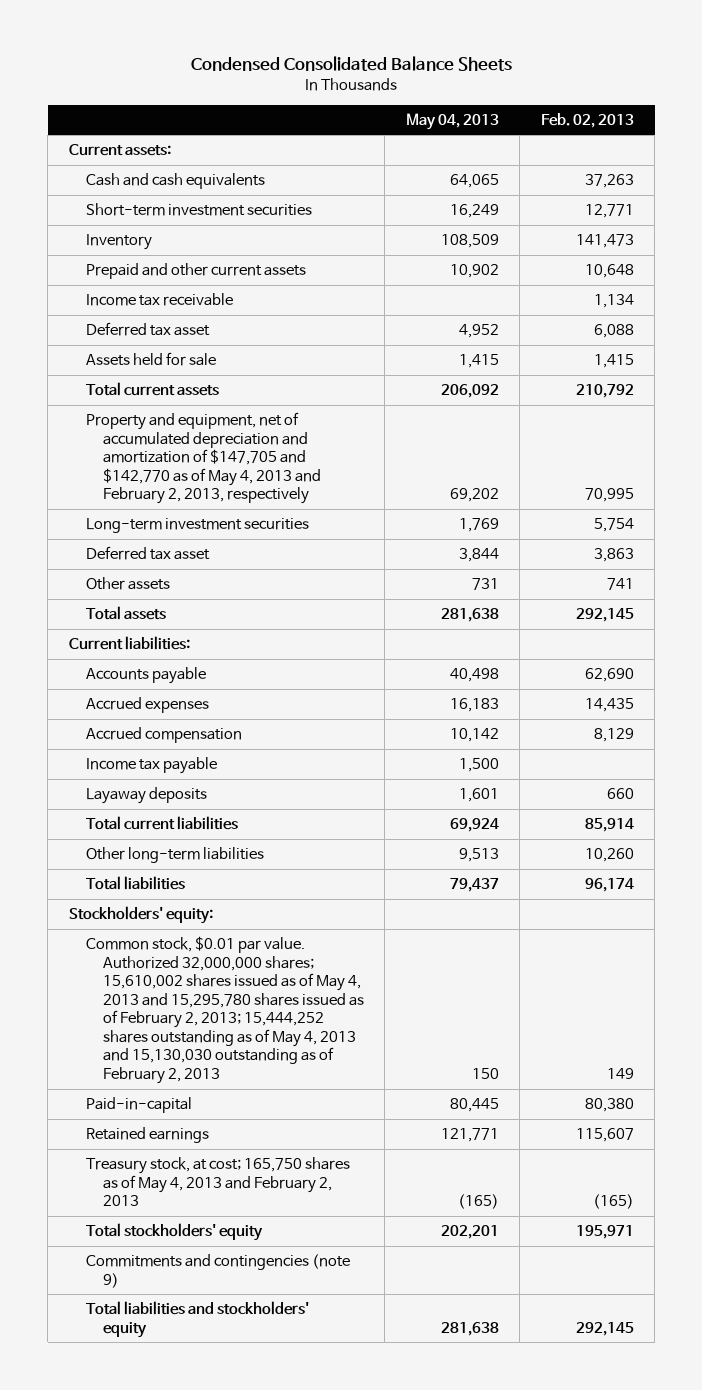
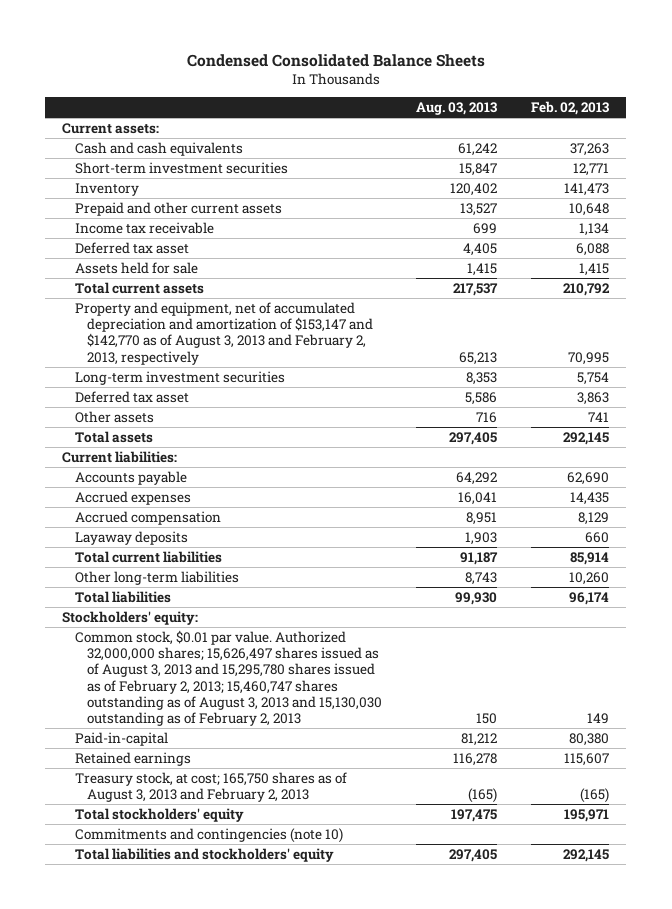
- | May 04, 2013 | Feb. 02, 2013
+ | Aug. 03, 2013 | Feb. 02, 2013
- Property and equipment, net of accumulated depreciation and amortization of $147,705 and $142,770 as of May 4, 2013 and February 2, 2013, respectively | 69,202 | 70,995
+ Property and equipment, net of accumulated depreciation and amortization of $153,147 and $142,770 as of August 3, 2013 and February 2, 2013, respectively | 65,213 | 70,995
- Income tax payable | 1,500 |
- Common stock, $0.01 par value. Authorized 32,000,000 shares; 15,610,002 shares issued as of May 4, 2013 and 15,295,780 shares issued as of February 2, 2013; 15,444,252 shares outstanding as of May 4, 2013 and 15,130,030 outstanding as of February 2, 2013 | 150 | 149
+ Common stock, $0.01 par value. Authorized 32,000,000 shares; 15,626,497 shares issued as of August 3, 2013 and 15,295,780 shares issued as of February 2, 2013; 15,460,747 shares outstanding as of August 3, 2013 and 15,130,030 outstanding as of February 2, 2013 | 150 | 149
- Treasury stock, at cost; 165,750 shares as of May 4, 2013 and February 2, 2013 | (165) | (165)
+ Treasury stock, at cost; 165,750 shares as of August 3, 2013 and February 2, 2013 | (165) | (165)
- Commitments and contingencies (note 9)
+ Commitments and contingencies (note 10)

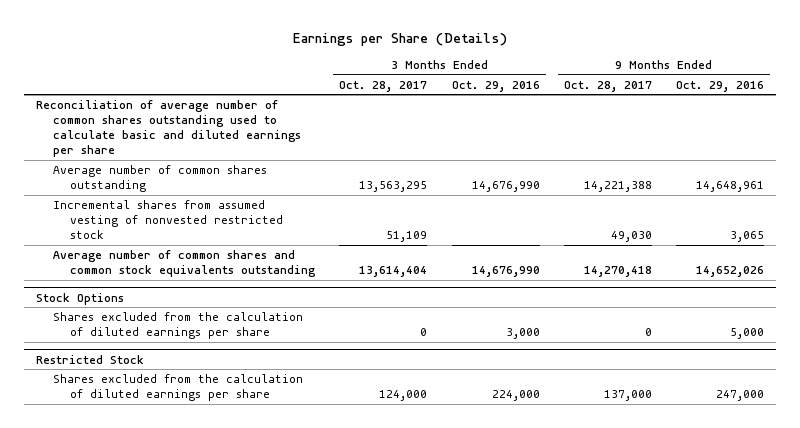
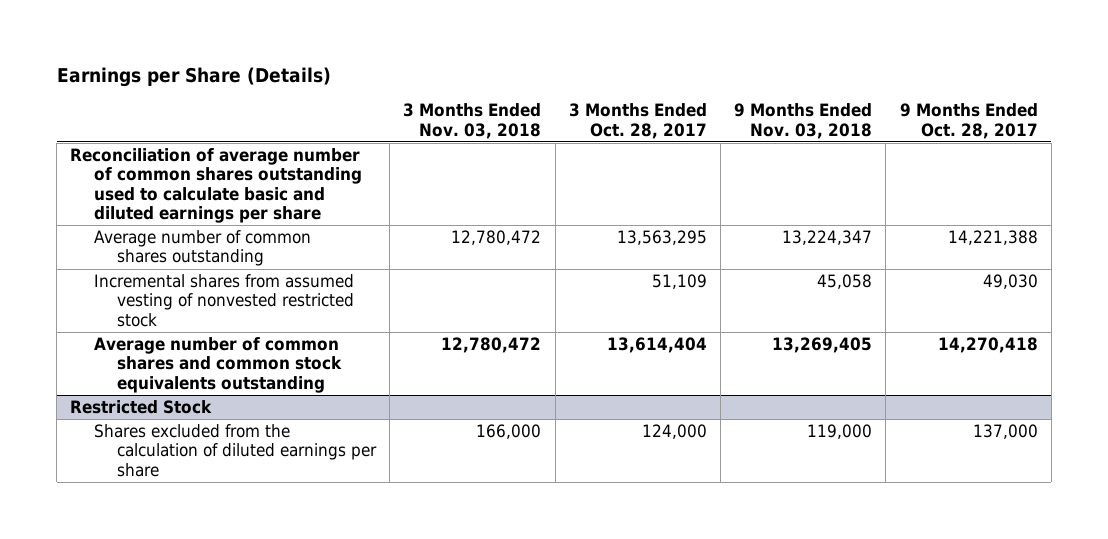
- | 3 Months Ended Oct. 28, 2017 | 3 Months Ended Oct. 29, 2016 | 9 Months Ended Oct. 28, 2017 | 9 Months Ended Oct. 29, 2016
+ | 3 Months Ended Nov. 03, 2018 | 3 Months Ended Oct. 28, 2017 | 9 Months Ended Nov. 03, 2018 | 9 Months Ended Oct. 28, 2017
- Stock Options
- Shares excluded from the calculation of diluted earnings per share | 0 | 3,000 | 0 | 5,000

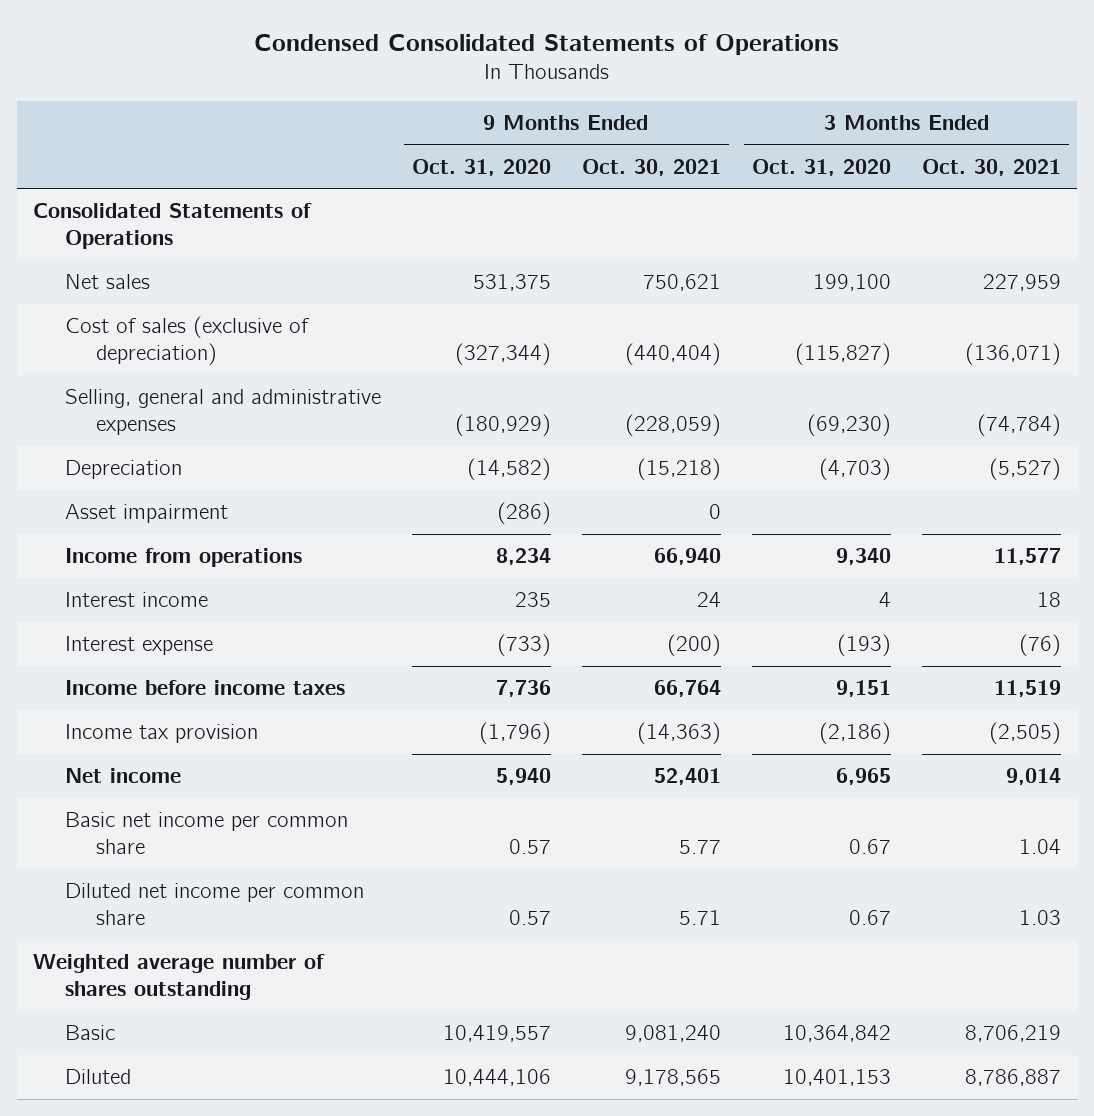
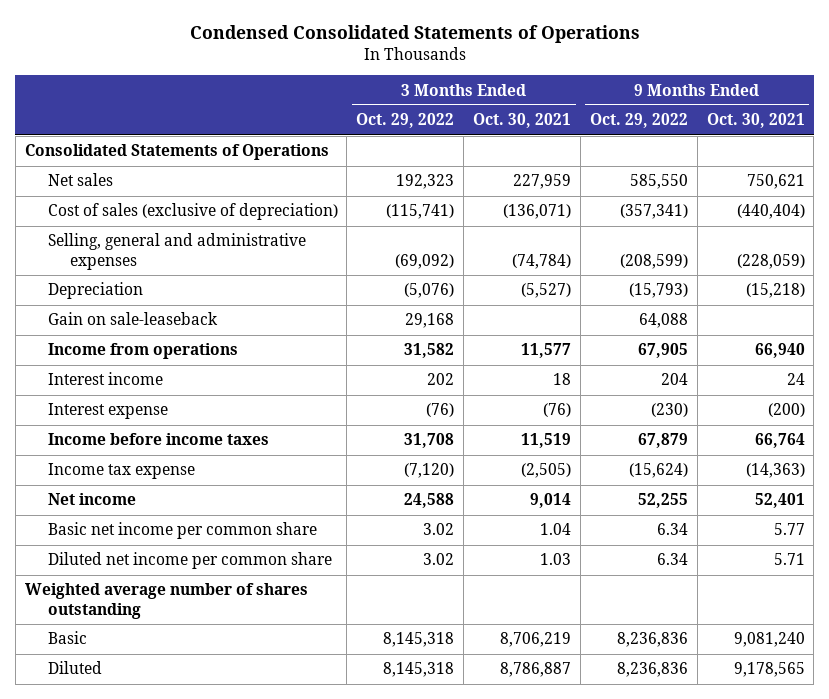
- | 9 Months Ended Oct. 31, 2020 | 9 Months Ended Oct. 30, 2021 | 3 Months Ended Oct. 31, 2020 | 3 Months Ended Oct. 30, 2021
+ | 3 Months Ended Oct. 29, 2022 | 3 Months Ended Oct. 30, 2021 | 9 Months Ended Oct. 29, 2022 | 9 Months Ended Oct. 30, 2021
- Asset impairment | (286) | 0 | |
+ Gain on sale-leaseback | 29,168 | | 64,088 |
- Income tax provision | (1,796) | (14,363) | (2,186) | (2,505)
+ Income tax expense | (7,120) | (2,505) | (15,624) | (14,363)

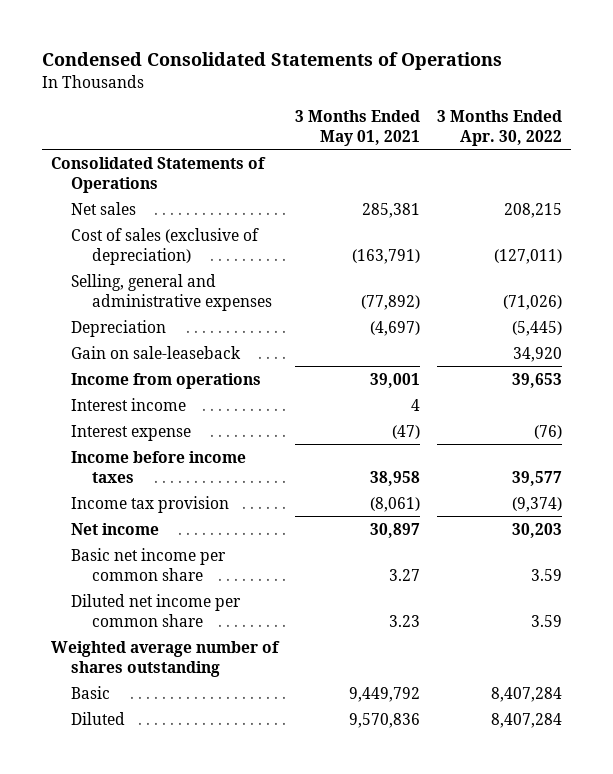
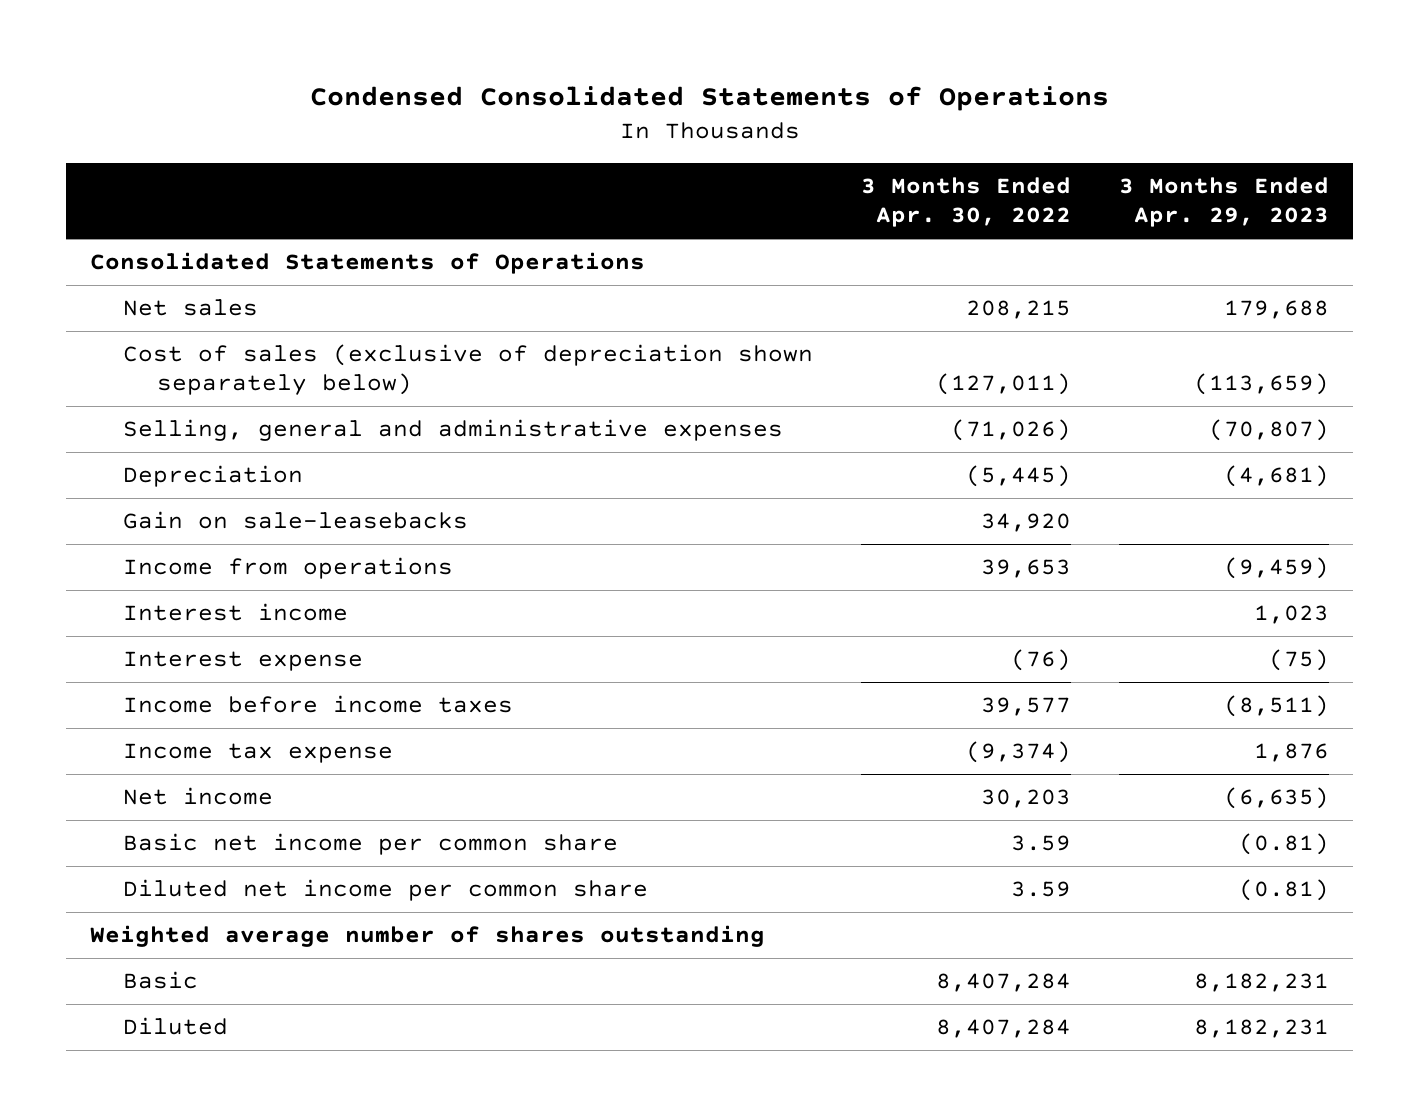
- | 3 Months Ended May 01, 2021 | 3 Months Ended Apr. 30, 2022
+ | 3 Months Ended Apr. 30, 2022 | 3 Months Ended Apr. 29, 2023
- Cost of sales (exclusive of depreciation) | (163,791) | (127,011)
+ Cost of sales (exclusive of depreciation shown separately below) | (127,011) | (113,659)
- Gain on sale-leaseback | | 34,920
+ Gain on sale-leasebacks | 34,920 |
- Income tax provision | (8,061) | (9,374)
+ Income tax expense | (9,374) | 1,876

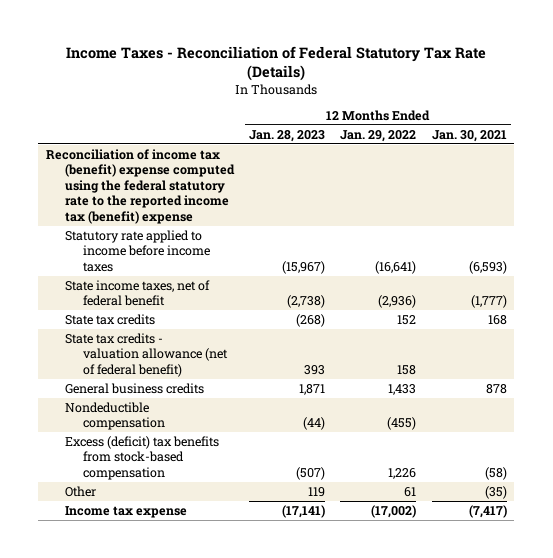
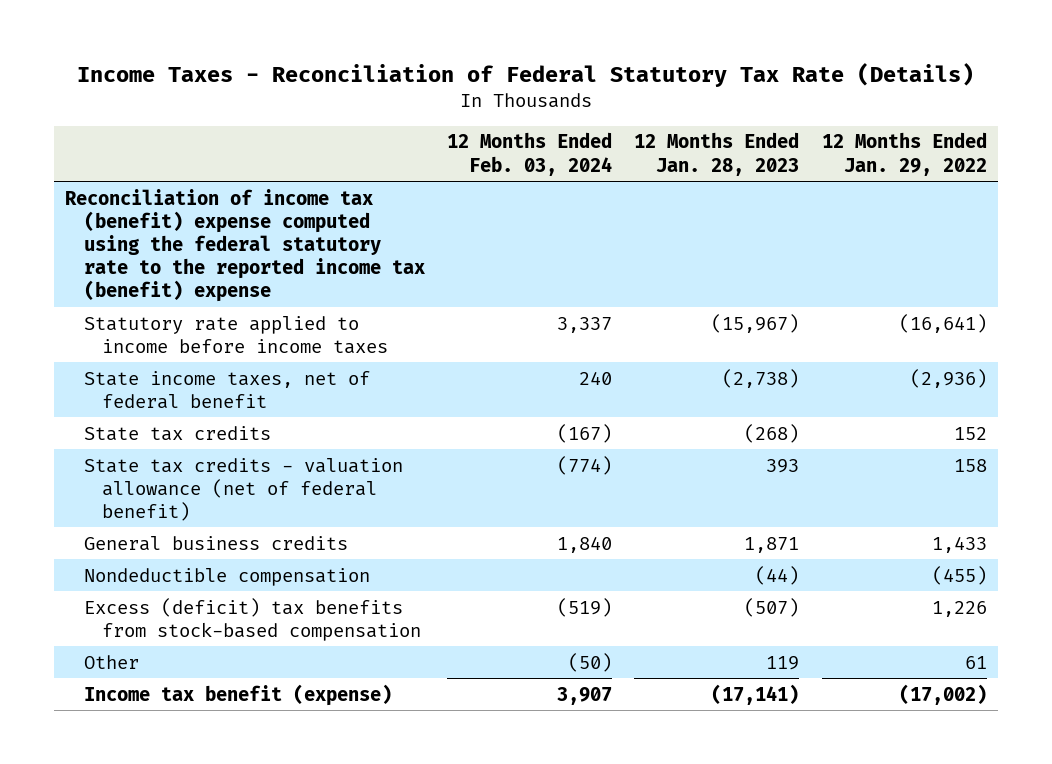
- | 12 Months Ended Jan. 28, 2023 | 12 Months Ended Jan. 29, 2022 | 12 Months Ended Jan. 30, 2021
+ | 12 Months Ended Feb. 03, 2024 | 12 Months Ended Jan. 28, 2023 | 12 Months Ended Jan. 29, 2022
- Income tax expense | (17,141) | (17,002) | (7,417)
+ Income tax benefit (expense) | 3,907 | (17,141) | (17,002)

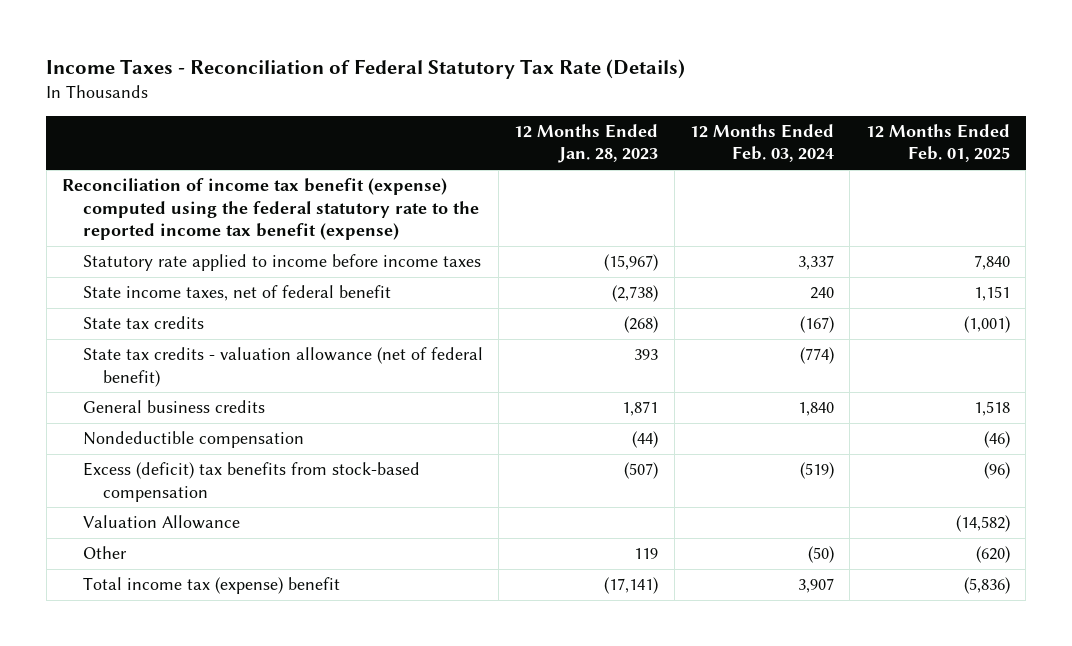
- | 12 Months Ended Feb. 03, 2024 | 12 Months Ended Jan. 28, 2023 | 12 Months Ended Jan. 29, 2022
+ | 12 Months Ended Jan. 28, 2023 | 12 Months Ended Feb. 03, 2024 | 12 Months Ended Feb. 01, 2025
- Reconciliation of income tax (benefit) expense computed using the federal statutory rate to the reported income tax (benefit) expense
+ Reconciliation of income tax benefit (expense) computed using the federal statutory rate to the reported income tax benefit (expense)
+ Valuation Allowance | | | (14,582)
- Income tax benefit (expense) | 3,907 | (17,141) | (17,002)
+ Total income tax (expense) benefit | (17,141) | 3,907 | (5,836)

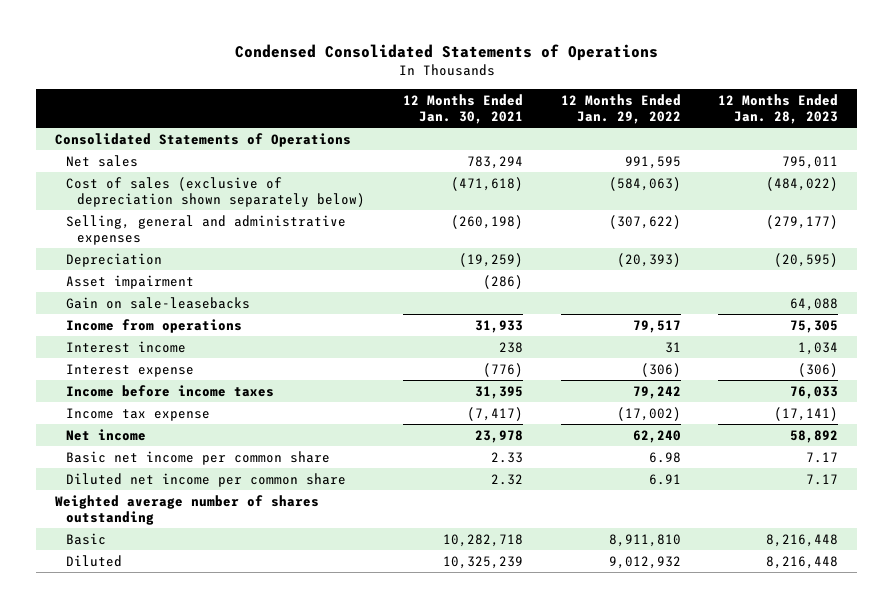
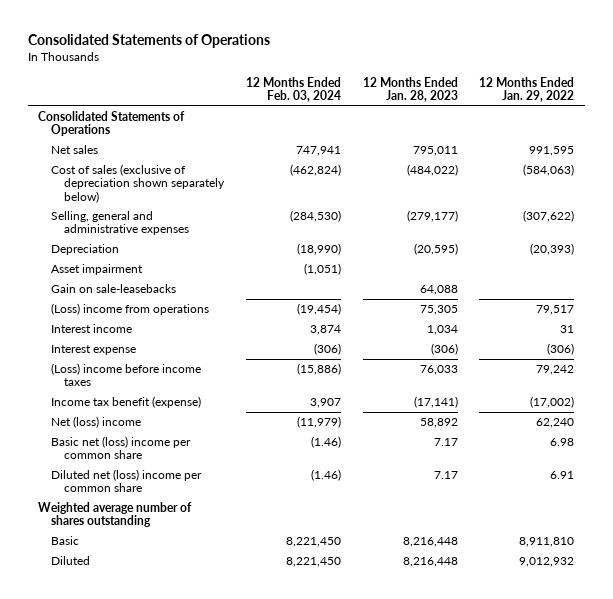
- Condensed Consolidated Statements of Operations
+ Consolidated Statements of Operations
- | 12 Months Ended Jan. 30, 2021 | 12 Months Ended Jan. 29, 2022 | 12 Months Ended Jan. 28, 2023
+ | 12 Months Ended Feb. 03, 2024 | 12 Months Ended Jan. 28, 2023 | 12 Months Ended Jan. 29, 2022
- Income from operations | 31,933 | 79,517 | 75,305
+ (Loss) income from operations | (19,454) | 75,305 | 79,517
- Income before income taxes | 31,395 | 79,242 | 76,033
- Income tax expense | (7,417) | (17,002) | (17,141)
- Net income | 23,978 | 62,240 | 58,892
- Basic net income per common share | 2.33 | 6.98 | 7.17
- Diluted net income per common share | 2.32 | 6.91 | 7.17
+ (Loss) income before income taxes | (15,886) | 76,033 | 79,242
+ Income tax benefit (expense) | 3,907 | (17,141) | (17,002)
+ Net (loss) income | (11,979) | 58,892 | 62,240
+ Basic net (loss) income per common share | (1.46) | 7.17 | 6.98
+ Diluted net (loss) income per common share | (1.46) | 7.17 | 6.91

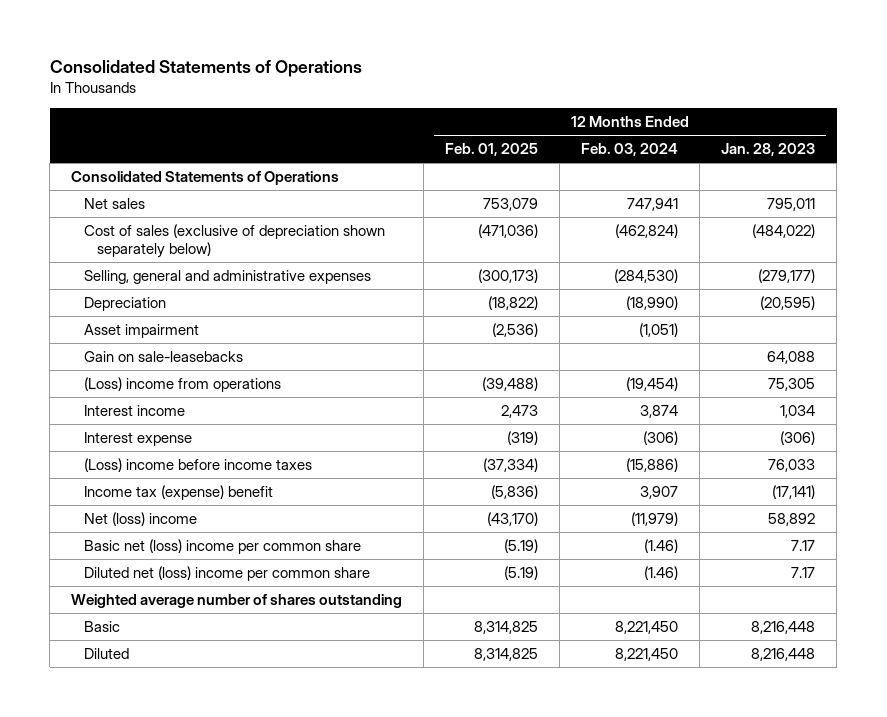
- | 12 Months Ended Feb. 03, 2024 | 12 Months Ended Jan. 28, 2023 | 12 Months Ended Jan. 29, 2022
+ | 12 Months Ended Feb. 01, 2025 | 12 Months Ended Feb. 03, 2024 | 12 Months Ended Jan. 28, 2023
- Income tax benefit (expense) | 3,907 | (17,141) | (17,002)
+ Income tax (expense) benefit | (5,836) | 3,907 | (17,141)

